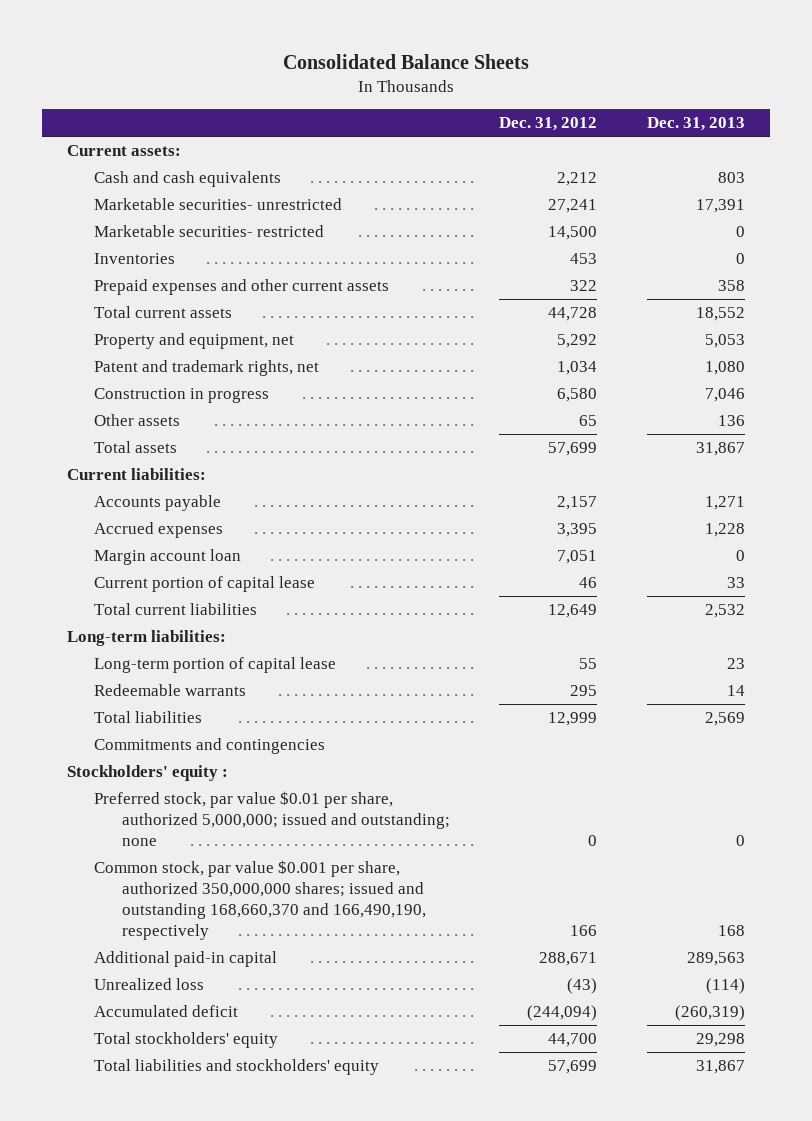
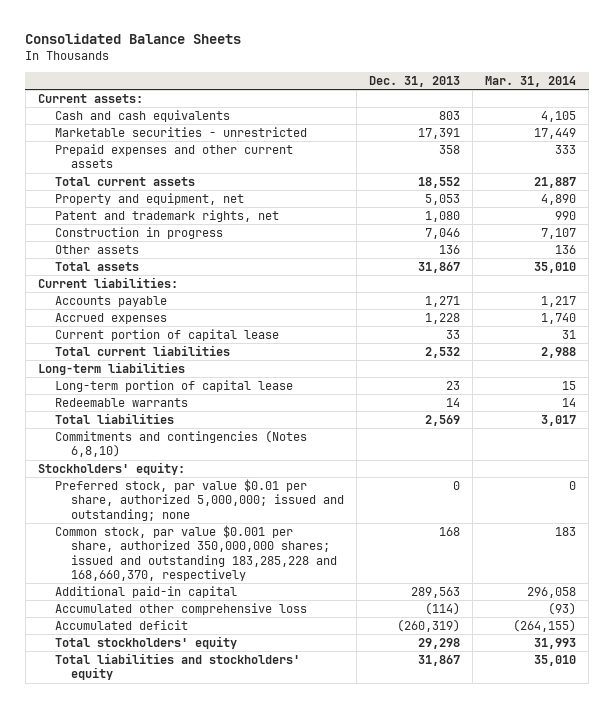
- | Dec. 31, 2012 | Dec. 31, 2013
+ | Dec. 31, 2013 | Mar. 31, 2014
- Marketable securities- unrestricted | 27,241 | 17,391
- Marketable securities- restricted | 14,500 | 0
- Inventories | 453 | 0
+ Marketable securities - unrestricted | 17,391 | 17,449
- Margin account loan | 7,051 | 0
- Long-term liabilities:
+ Long-term liabilities
- Commitments and contingencies
- Stockholders' equity :
+ Commitments and contingencies (Notes 6,8,10)
+ Stockholders' equity:
- Common stock, par value $0.001 per share, authorized 350,000,000 shares; issued and outstanding 168,660,370 and 166,490,190, respectively | 166 | 168
+ Common stock, par value $0.001 per share, authorized 350,000,000 shares; issued and outstanding 183,285,228 and 168,660,370, respectively | 168 | 183
- Unrealized loss | (43) | (114)
+ Accumulated other comprehensive loss | (114) | (93)

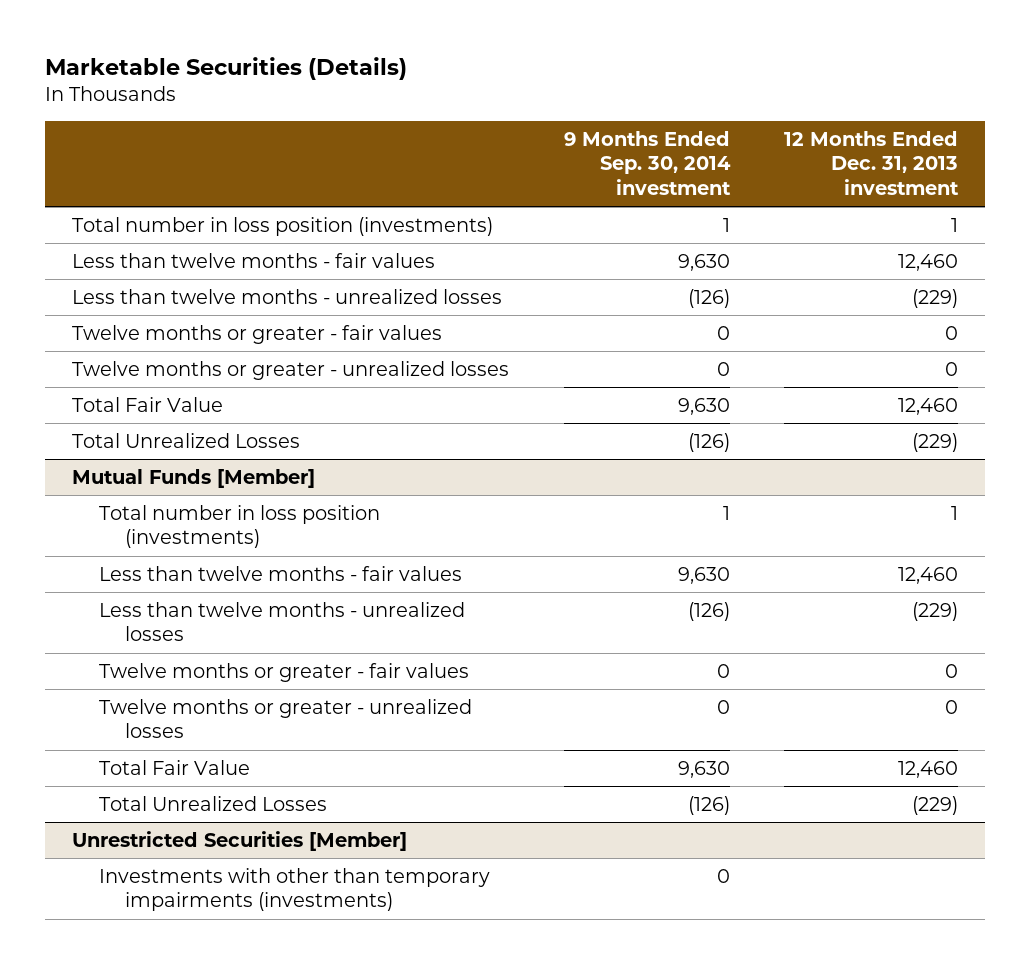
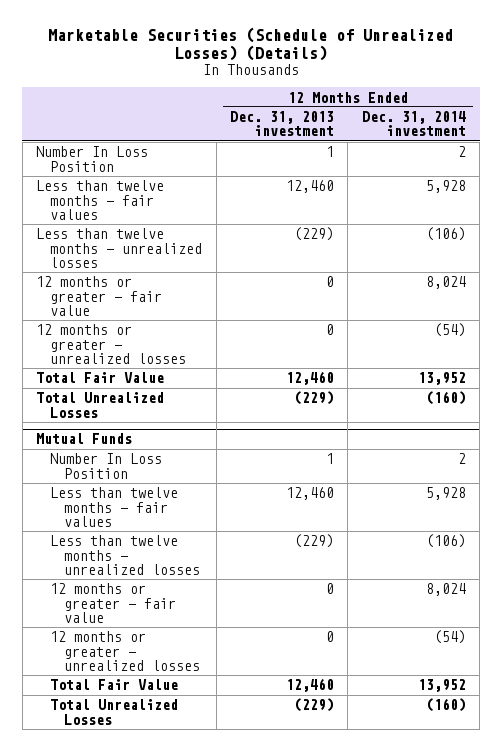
- Marketable Securities (Details)
+ Marketable Securities (Schedule of Unrealized Losses) (Details)
- | 9 Months Ended Sep. 30, 2014 investment | 12 Months Ended Dec. 31, 2013 investment
+ | 12 Months Ended Dec. 31, 2013 investment | 12 Months Ended Dec. 31, 2014 investment
- Total number in loss position (investments) | 1 | 1
+ Number In Loss Position | 1 | 2
- Twelve months or greater - fair values | 0 | 0
- Twelve months or greater - unrealized losses | 0 | 0
+ 12 months or greater - fair value | 0 | 8,024
+ 12 months or greater - unrealized losses | 0 | (54)
- Mutual Funds [Member]
- Total number in loss position (investments) | 1 | 1
+ Mutual Funds
+ Number In Loss Position | 1 | 2
- Twelve months or greater - fair values | 0 | 0
- Twelve months or greater - unrealized losses | 0 | 0
+ 12 months or greater - fair value | 0 | 8,024
+ 12 months or greater - unrealized losses | 0 | (54)
- Unrestricted Securities [Member]
- Investments with other than temporary impairments (investments) | 0 |

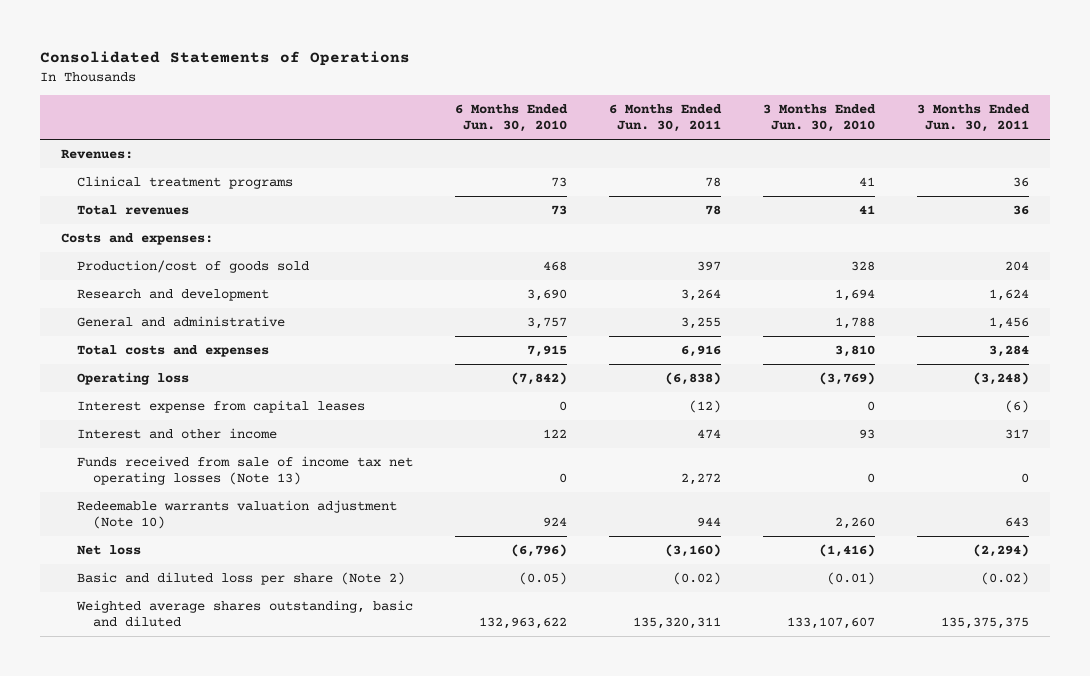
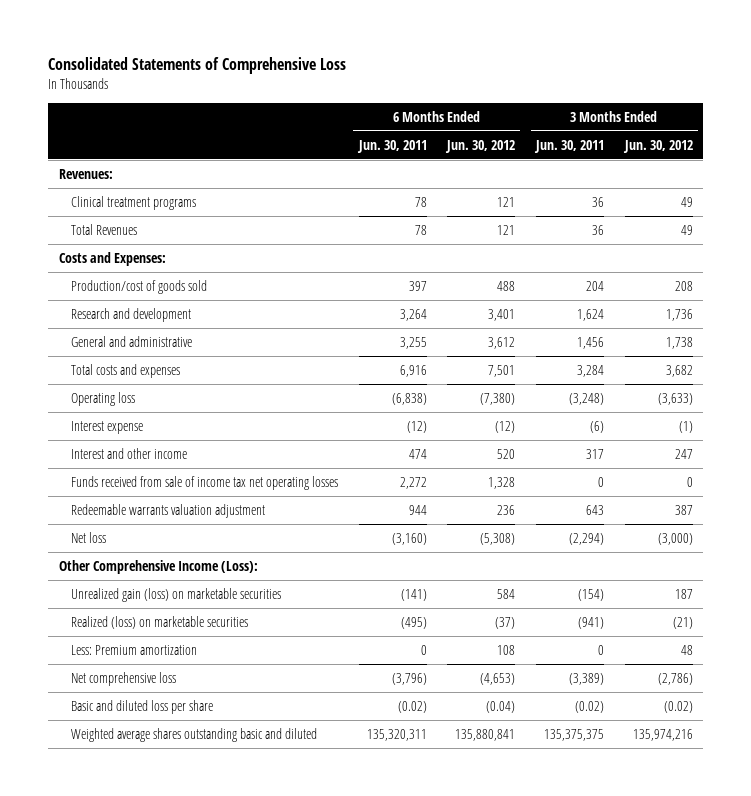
- Consolidated Statements of Operations
+ Consolidated Statements of Comprehensive Loss
- | 6 Months Ended Jun. 30, 2010 | 6 Months Ended Jun. 30, 2011 | 3 Months Ended Jun. 30, 2010 | 3 Months Ended Jun. 30, 2011
+ | 6 Months Ended Jun. 30, 2011 | 6 Months Ended Jun. 30, 2012 | 3 Months Ended Jun. 30, 2011 | 3 Months Ended Jun. 30, 2012
- Total revenues | 73 | 78 | 41 | 36
- Costs and expenses:
+ Total Revenues | 78 | 121 | 36 | 49
+ Costs and Expenses:
- Interest expense from capital leases | 0 | (12) | 0 | (6)
+ Interest expense | (12) | (12) | (6) | (1)
- Funds received from sale of income tax net operating losses (Note 13) | 0 | 2,272 | 0 | 0
- Redeemable warrants valuation adjustment (Note 10) | 924 | 944 | 2,260 | 643
+ Funds received from sale of income tax net operating losses | 2,272 | 1,328 | 0 | 0
+ Redeemable warrants valuation adjustment | 944 | 236 | 643 | 387
- Basic and diluted loss per share (Note 2) | (0.05) | (0.02) | (0.01) | (0.02)
- Weighted average shares outstanding, basic and diluted | 132,963,622 | 135,320,311 | 133,107,607 | 135,375,375
+ Other Comprehensive Income (Loss):
+ Unrealized gain (loss) on marketable securities | (141) | 584 | (154) | 187
+ Realized (loss) on marketable securities | (495) | (37) | (941) | (21)
+ Less: Premium amortization | 0 | 108 | 0 | 48
+ Net comprehensive loss | (3,796) | (4,653) | (3,389) | (2,786)
+ Basic and diluted loss per share | (0.02) | (0.04) | (0.02) | (0.02)
+ Weighted average shares outstanding basic and diluted | 135,320,311 | 135,880,841 | 135,375,375 | 135,974,216

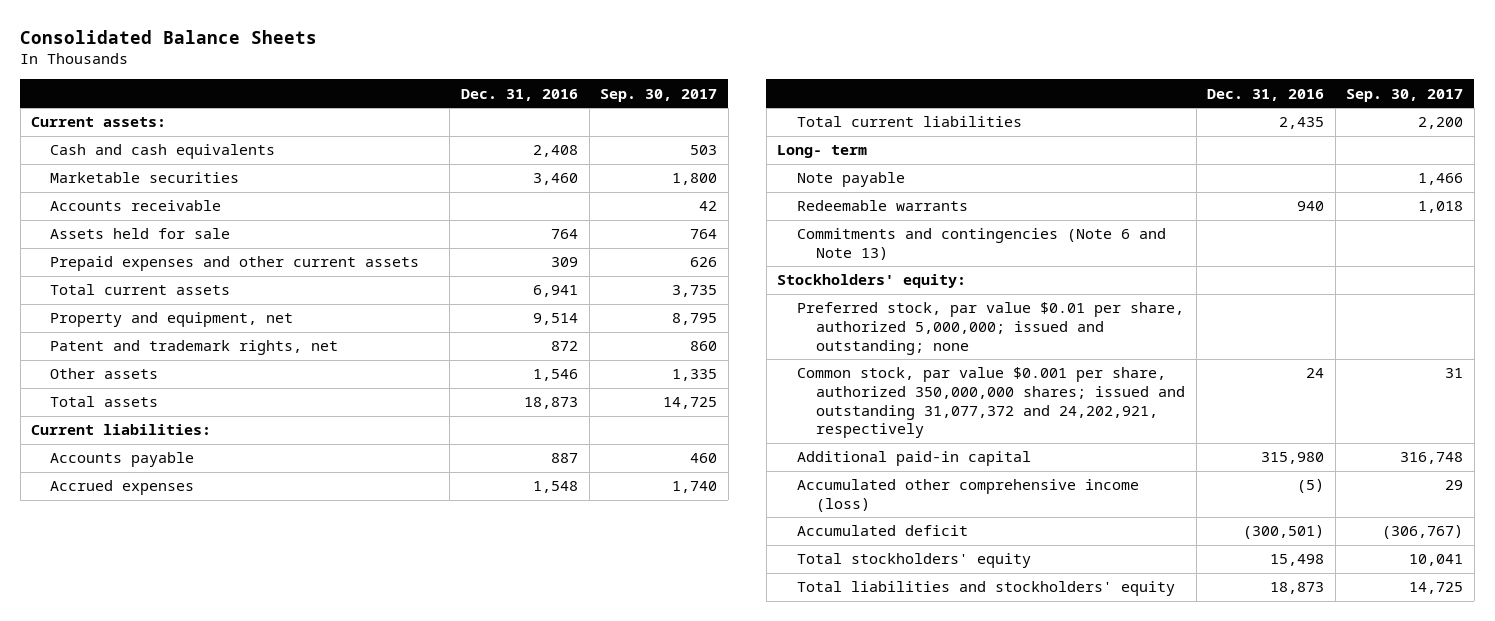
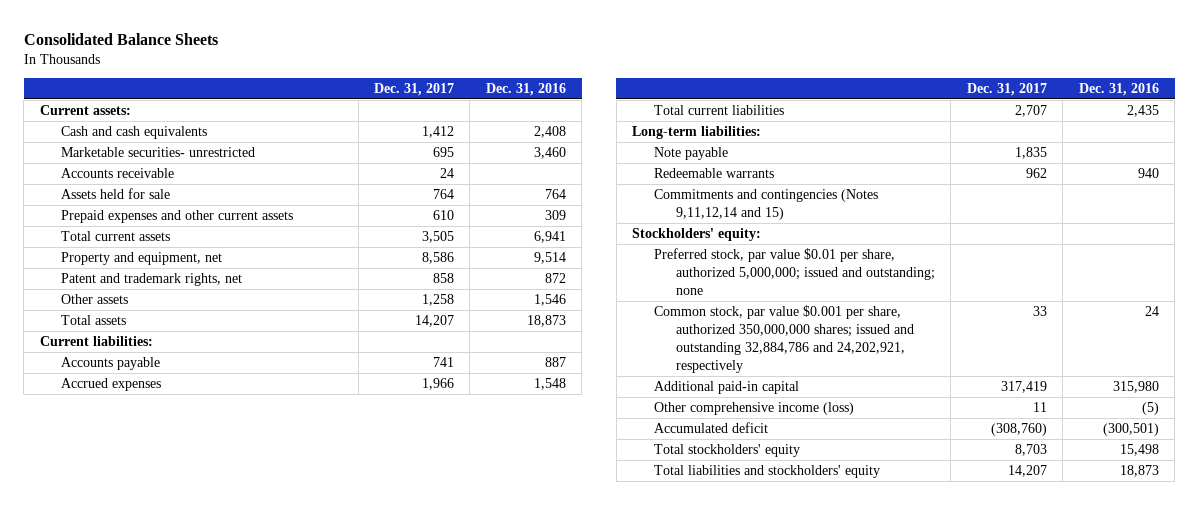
- | Dec. 31, 2016 | Sep. 30, 2017
+ | Dec. 31, 2017 | Dec. 31, 2016
- Marketable securities | 3,460 | 1,800
+ Marketable securities- unrestricted | 695 | 3,460
- Long- term
+ Long-term liabilities:
- Commitments and contingencies (Note 6 and Note 13)
+ Commitments and contingencies (Notes 9,11,12,14 and 15)
- Common stock, par value $0.001 per share, authorized 350,000,000 shares; issued and outstanding 31,077,372 and 24,202,921, respectively | 24 | 31
+ Common stock, par value $0.001 per share, authorized 350,000,000 shares; issued and outstanding 32,884,786 and 24,202,921, respectively | 33 | 24
- Accumulated other comprehensive income (loss) | (5) | 29
+ Other comprehensive income (loss) | 11 | (5)

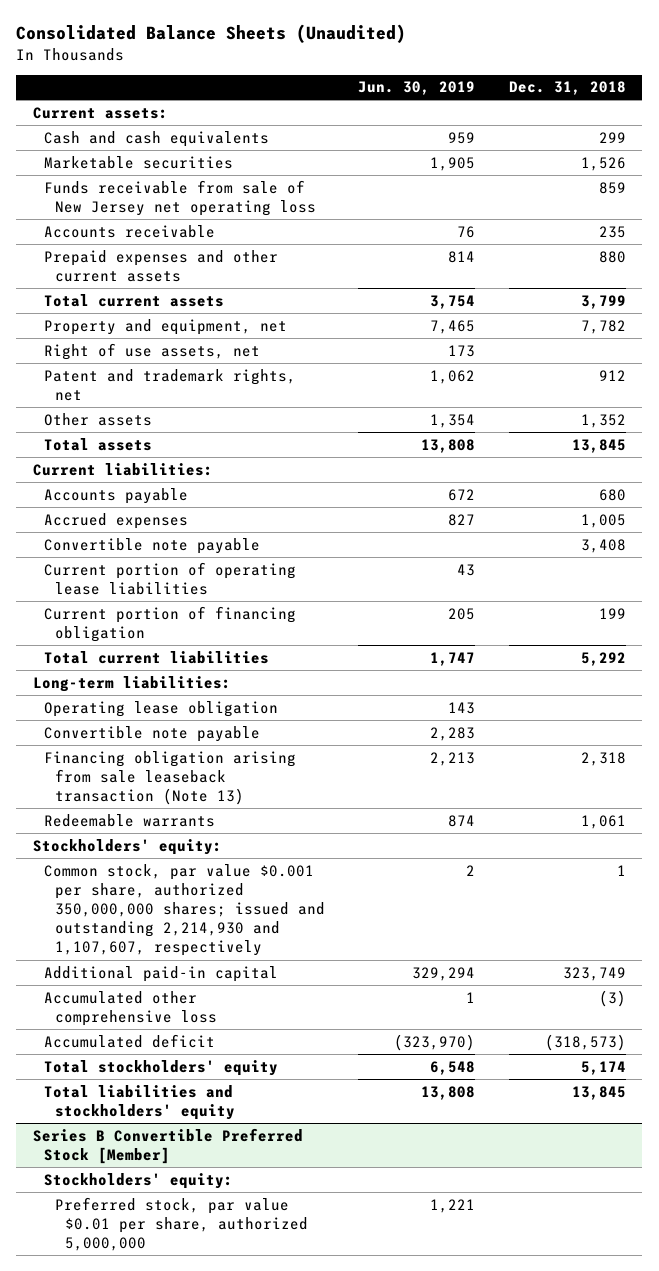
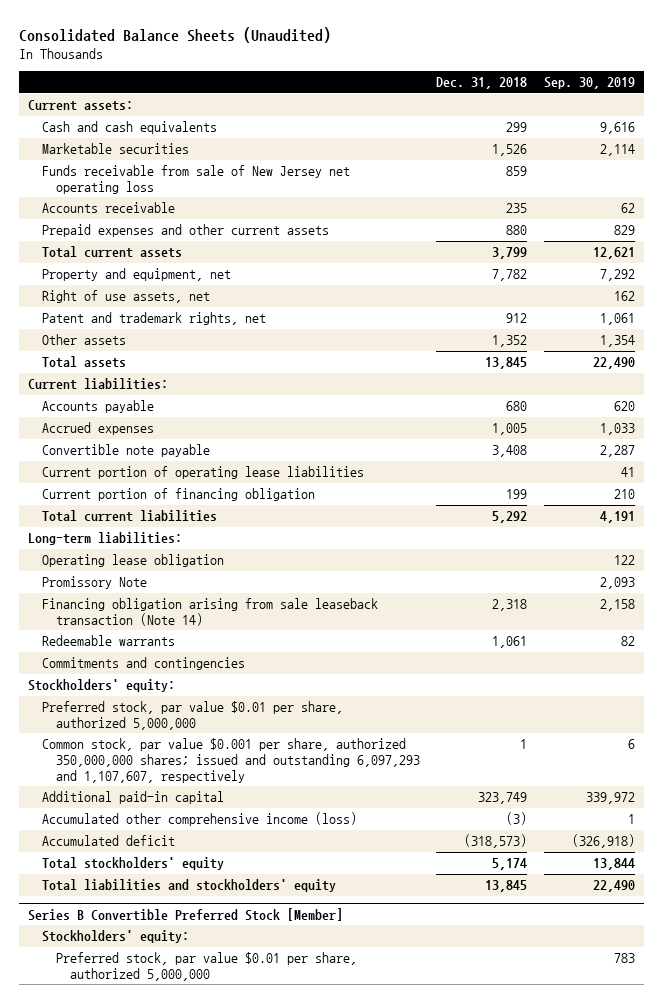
- | Jun. 30, 2019 | Dec. 31, 2018
+ | Dec. 31, 2018 | Sep. 30, 2019
- Convertible note payable | 2,283 |
- Financing obligation arising from sale leaseback transaction (Note 13) | 2,213 | 2,318
+ Promissory Note | | 2,093
+ Financing obligation arising from sale leaseback transaction (Note 14) | 2,318 | 2,158
+ Commitments and contingencies
- Common stock, par value $0.001 per share, authorized 350,000,000 shares; issued and outstanding 2,214,930 and 1,107,607, respectively | 2 | 1
+ Preferred stock, par value $0.01 per share, authorized 5,000,000
+ Common stock, par value $0.001 per share, authorized 350,000,000 shares; issued and outstanding 6,097,293 and 1,107,607, respectively | 1 | 6
- Accumulated other comprehensive loss | 1 | (3)
+ Accumulated other comprehensive income (loss) | (3) | 1

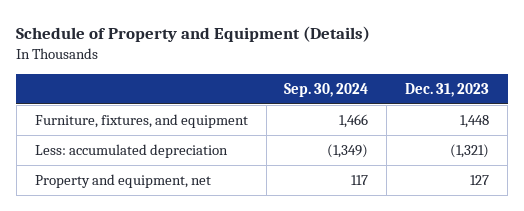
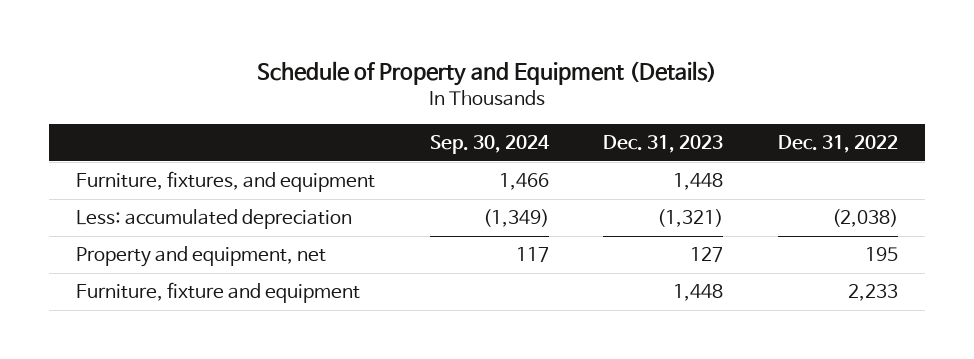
- | Sep. 30, 2024 | Dec. 31, 2023
+ | Sep. 30, 2024 | Dec. 31, 2023 | Dec. 31, 2022
+ Furniture, fixture and equipment | | 1,448 | 2,233

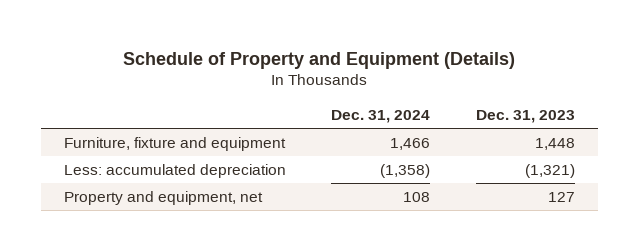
- | Sep. 30, 2024 | Dec. 31, 2023 | Dec. 31, 2022
+ | Dec. 31, 2024 | Dec. 31, 2023
- Furniture, fixtures, and equipment | 1,466 | 1,448 |
moved up: Furniture, fixture and equipment | 1,466 | 1,448

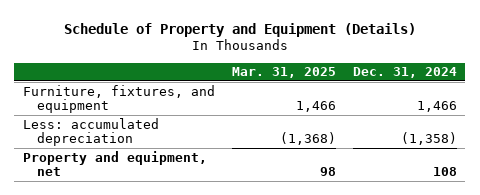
- | Dec. 31, 2024 | Dec. 31, 2023
+ | Mar. 31, 2025 | Dec. 31, 2024
- Furniture, fixture and equipment | 1,466 | 1,448
+ Furniture, fixtures, and equipment | 1,466 | 1,466

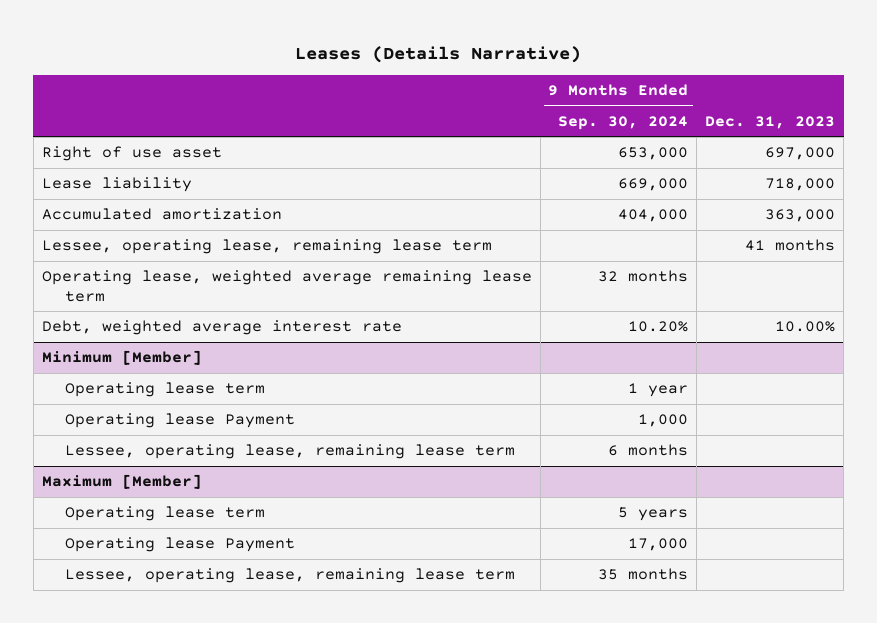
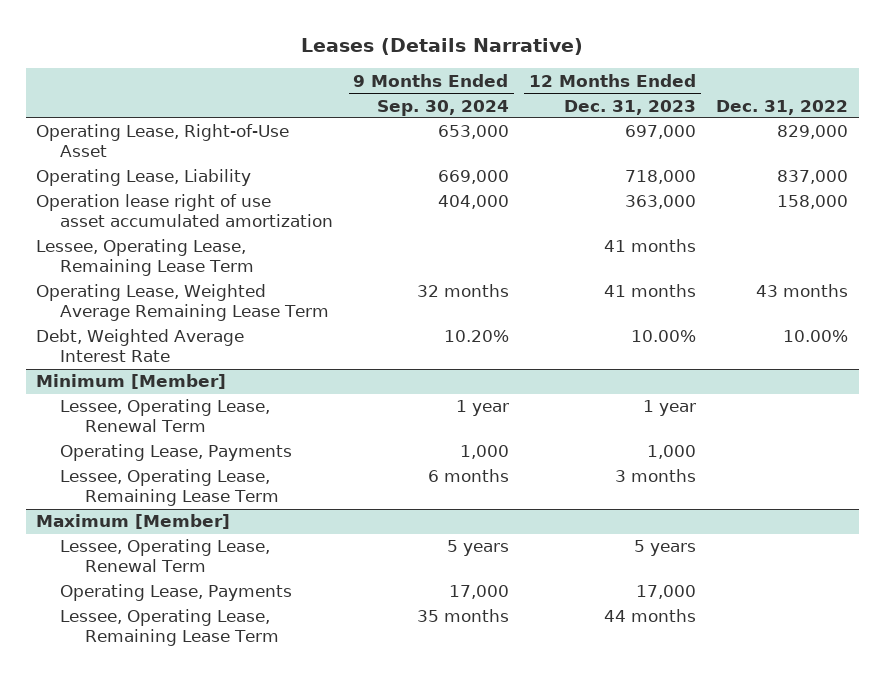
- | 9 Months Ended Sep. 30, 2024 | Dec. 31, 2023
+ | 9 Months Ended Sep. 30, 2024 | 12 Months Ended Dec. 31, 2023 | Dec. 31, 2022
- Right of use asset | 653,000 | 697,000
- Lease liability | 669,000 | 718,000
- Accumulated amortization | 404,000 | 363,000
- Lessee, operating lease, remaining lease term | | 41 months
- Operating lease, weighted average remaining lease term | 32 months |
- Debt, weighted average interest rate | 10.20% | 10.00%
+ Operating Lease, Right-of-Use Asset | 653,000 | 697,000 | 829,000
+ Operating Lease, Liability | 669,000 | 718,000 | 837,000
+ Operation lease right of use asset accumulated amortization | 404,000 | 363,000 | 158,000
+ Lessee, Operating Lease, Remaining Lease Term | | 41 months |
+ Operating Lease, Weighted Average Remaining Lease Term | 32 months | 41 months | 43 months
+ Debt, Weighted Average Interest Rate | 10.20% | 10.00% | 10.00%
@ Minimum [Member]
- Operating lease term | 1 year |
- Operating lease Payment | 1,000 |
- Lessee, operating lease, remaining lease term | 6 months |
+ Lessee, Operating Lease, Renewal Term | 1 year | 1 year |
+ Operating Lease, Payments | 1,000 | 1,000 |
+ Lessee, Operating Lease, Remaining Lease Term | 6 months | 3 months |
@ Maximum [Member]
- Operating lease term | 5 years |
- Operating lease Payment | 17,000 |
- Lessee, operating lease, remaining lease term | 35 months |
+ Lessee, Operating Lease, Renewal Term | 5 years | 5 years |
+ Operating Lease, Payments | 17,000 | 17,000 |
+ Lessee, Operating Lease, Remaining Lease Term | 35 months | 44 months |

